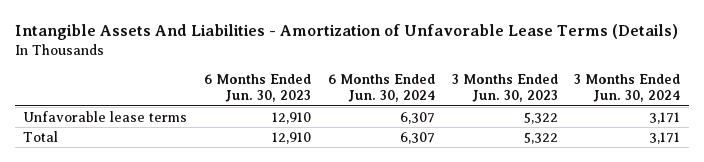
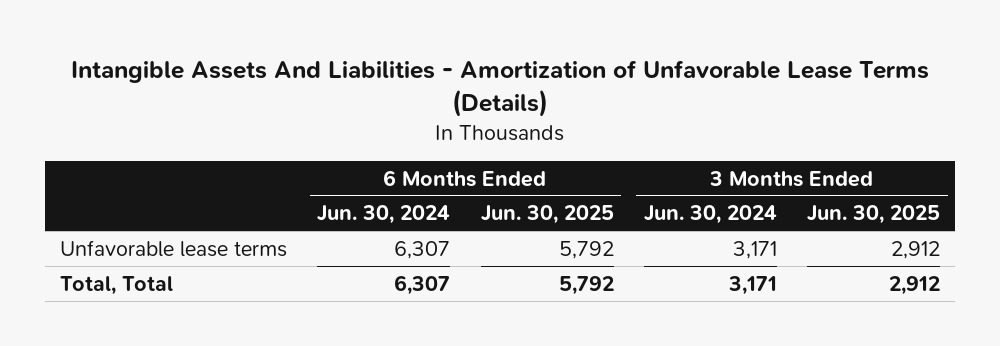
- | 6 Months Ended Jun. 30, 2023 | 6 Months Ended Jun. 30, 2024 | 3 Months Ended Jun. 30, 2023 | 3 Months Ended Jun. 30, 2024
+ | 6 Months Ended Jun. 30, 2024 | 6 Months Ended Jun. 30, 2025 | 3 Months Ended Jun. 30, 2024 | 3 Months Ended Jun. 30, 2025
- Total | 12,910 | 6,307 | 5,322 | 3,171
+ Total, Total | 6,307 | 5,792 | 3,171 | 2,912

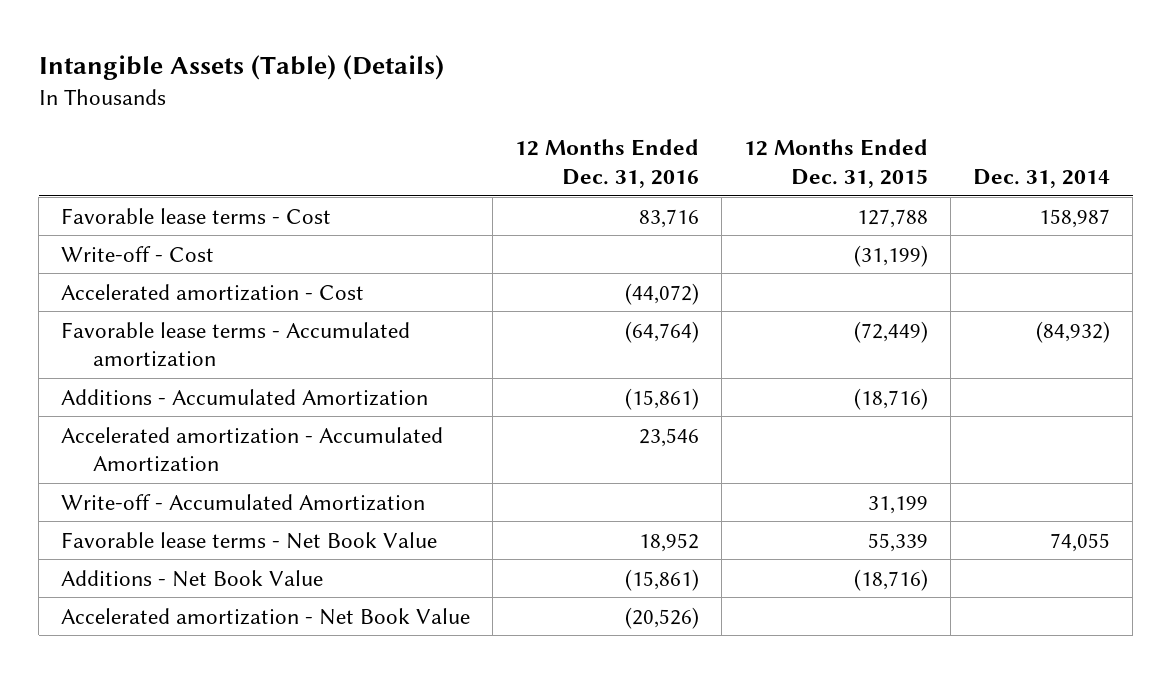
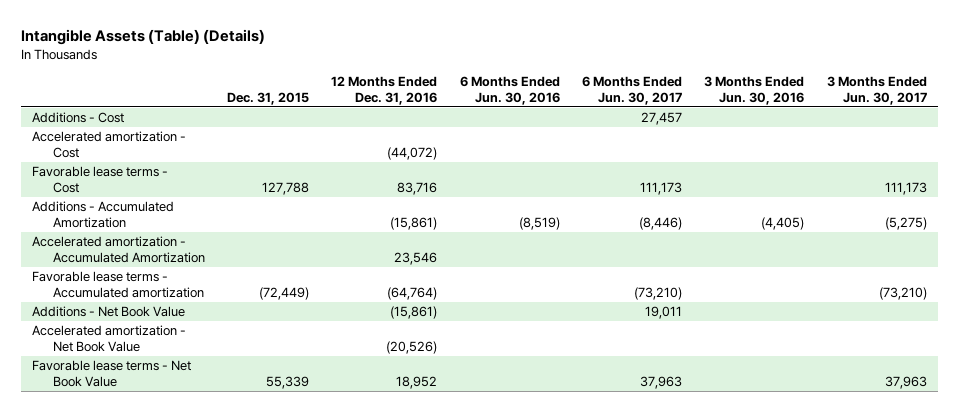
- | 12 Months Ended Dec. 31, 2016 | 12 Months Ended Dec. 31, 2015 | Dec. 31, 2014
+ | Dec. 31, 2015 | 12 Months Ended Dec. 31, 2016 | 6 Months Ended Jun. 30, 2016 | 6 Months Ended Jun. 30, 2017 | 3 Months Ended Jun. 30, 2016 | 3 Months Ended Jun. 30, 2017
- Write-off - Cost | | (31,199) |
+ Additions - Cost | | | | 27,457 | |
moved down: Favorable lease terms - Cost | 127,788 | 83,716 | | 111,173 | | 111,173
- Write-off - Accumulated Amortization | | 31,199 |
moved down: Favorable lease terms - Accumulated amortization | (72,449) | (64,764) | | (73,210) | | (73,210)
moved down: Favorable lease terms - Net Book Value | 55,339 | 18,952 | | 37,963 | | 37,963

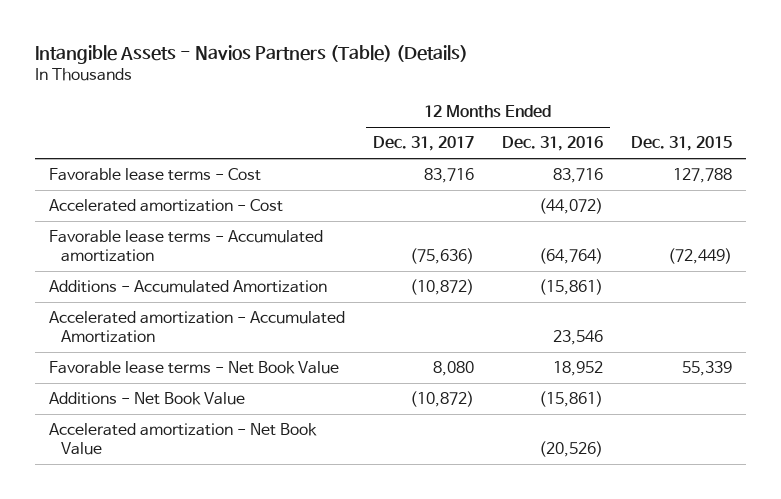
- Intangible Assets (Table) (Details)
+ Intangible Assets - Navios Partners (Table) (Details)
- | Dec. 31, 2015 | 12 Months Ended Dec. 31, 2016 | 6 Months Ended Jun. 30, 2016 | 6 Months Ended Jun. 30, 2017 | 3 Months Ended Jun. 30, 2016 | 3 Months Ended Jun. 30, 2017
+ | 12 Months Ended Dec. 31, 2017 | 12 Months Ended Dec. 31, 2016 | Dec. 31, 2015
- Additions - Cost | | | | 27,457 | |
moved down: Accelerated amortization - Cost | | (44,072) |
moved up: Favorable lease terms - Accumulated amortization | (75,636) | (64,764) | (72,449)
moved up: Favorable lease terms - Net Book Value | 8,080 | 18,952 | 55,339

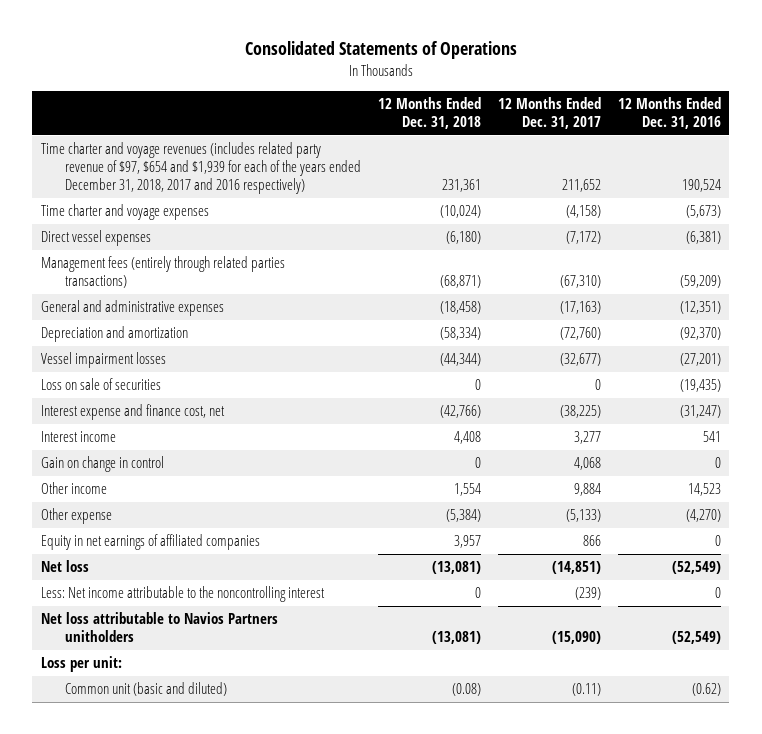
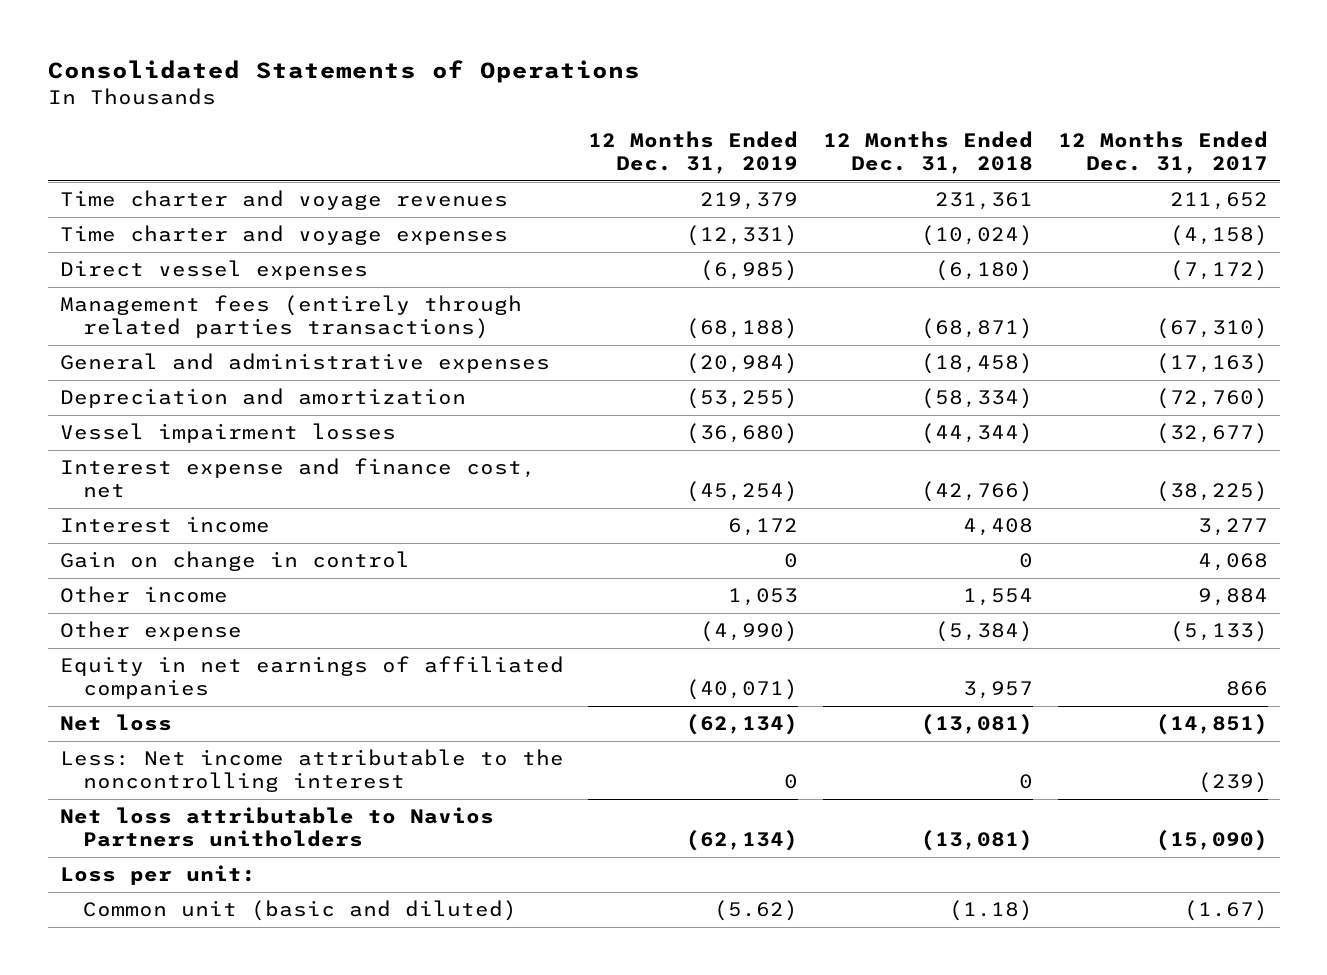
- | 12 Months Ended Dec. 31, 2018 | 12 Months Ended Dec. 31, 2017 | 12 Months Ended Dec. 31, 2016
+ | 12 Months Ended Dec. 31, 2019 | 12 Months Ended Dec. 31, 2018 | 12 Months Ended Dec. 31, 2017
- Time charter and voyage revenues (includes related party revenue of $97, $654 and $1,939 for each of the years ended December 31, 2018, 2017 and 2016 respectively) | 231,361 | 211,652 | 190,524
+ Time charter and voyage revenues | 219,379 | 231,361 | 211,652
- Loss on sale of securities | 0 | 0 | (19,435)
- Common unit (basic and diluted) | (0.08) | (0.11) | (0.62)
+ Common unit (basic and diluted) | (5.62) | (1.18) | (1.67)

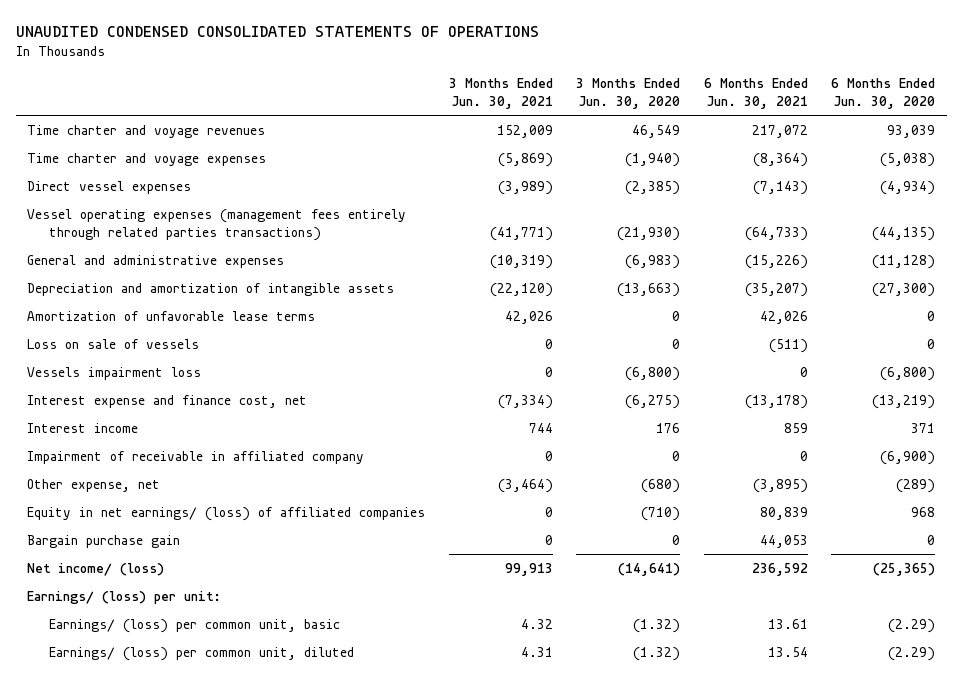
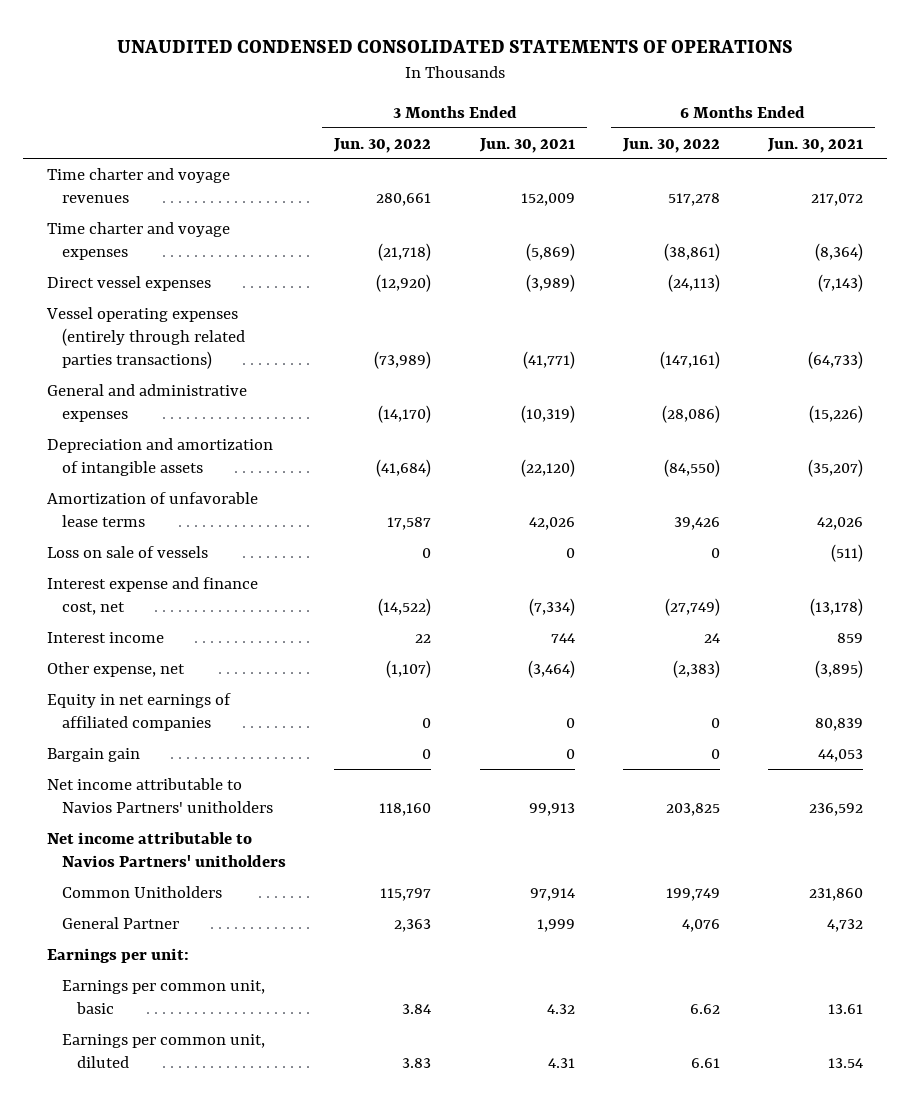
- | 3 Months Ended Jun. 30, 2021 | 3 Months Ended Jun. 30, 2020 | 6 Months Ended Jun. 30, 2021 | 6 Months Ended Jun. 30, 2020
+ | 3 Months Ended Jun. 30, 2022 | 3 Months Ended Jun. 30, 2021 | 6 Months Ended Jun. 30, 2022 | 6 Months Ended Jun. 30, 2021
- Vessel operating expenses (management fees entirely through related parties transactions) | (41,771) | (21,930) | (64,733) | (44,135)
+ Vessel operating expenses (entirely through related parties transactions) | (73,989) | (41,771) | (147,161) | (64,733)
- Vessels impairment loss | 0 | (6,800) | 0 | (6,800)
- Impairment of receivable in affiliated company | 0 | 0 | 0 | (6,900)
- Equity in net earnings/ (loss) of affiliated companies | 0 | (710) | 80,839 | 968
- Bargain purchase gain | 0 | 0 | 44,053 | 0
- Net income/ (loss) | 99,913 | (14,641) | 236,592 | (25,365)
- Earnings/ (loss) per unit:
- Earnings/ (loss) per common unit, basic | 4.32 | (1.32) | 13.61 | (2.29)
- Earnings/ (loss) per common unit, diluted | 4.31 | (1.32) | 13.54 | (2.29)
+ Equity in net earnings of affiliated companies | 0 | 0 | 0 | 80,839
+ Bargain gain | 0 | 0 | 0 | 44,053
+ Net income attributable to Navios Partners' unitholders | 118,160 | 99,913 | 203,825 | 236,592
+ Net income attributable to Navios Partners' unitholders
+ Common Unitholders | 115,797 | 97,914 | 199,749 | 231,860
+ General Partner | 2,363 | 1,999 | 4,076 | 4,732
+ Earnings per unit:
+ Earnings per common unit, basic | 3.84 | 4.32 | 6.62 | 13.61
+ Earnings per common unit, diluted | 3.83 | 4.31 | 6.61 | 13.54

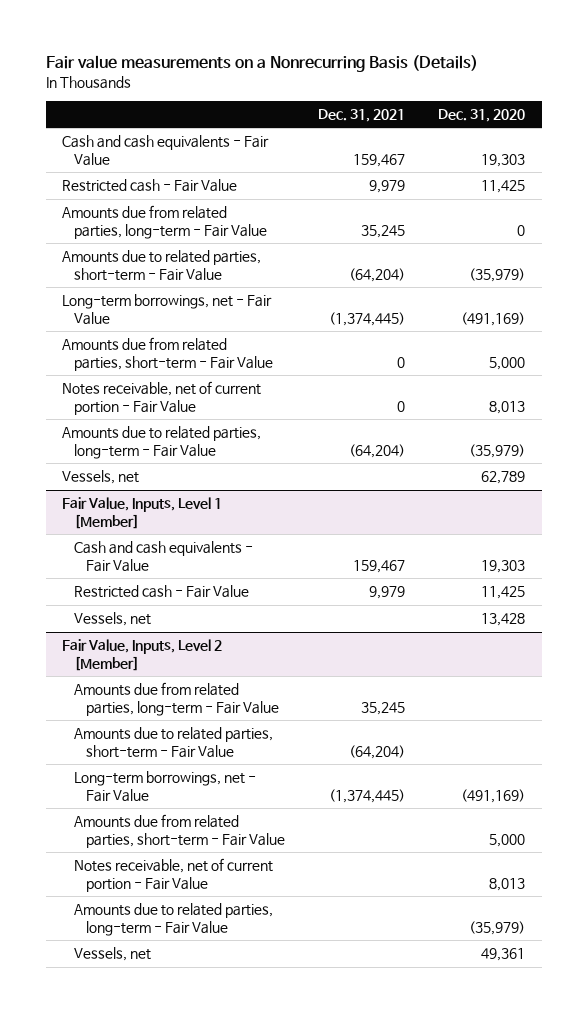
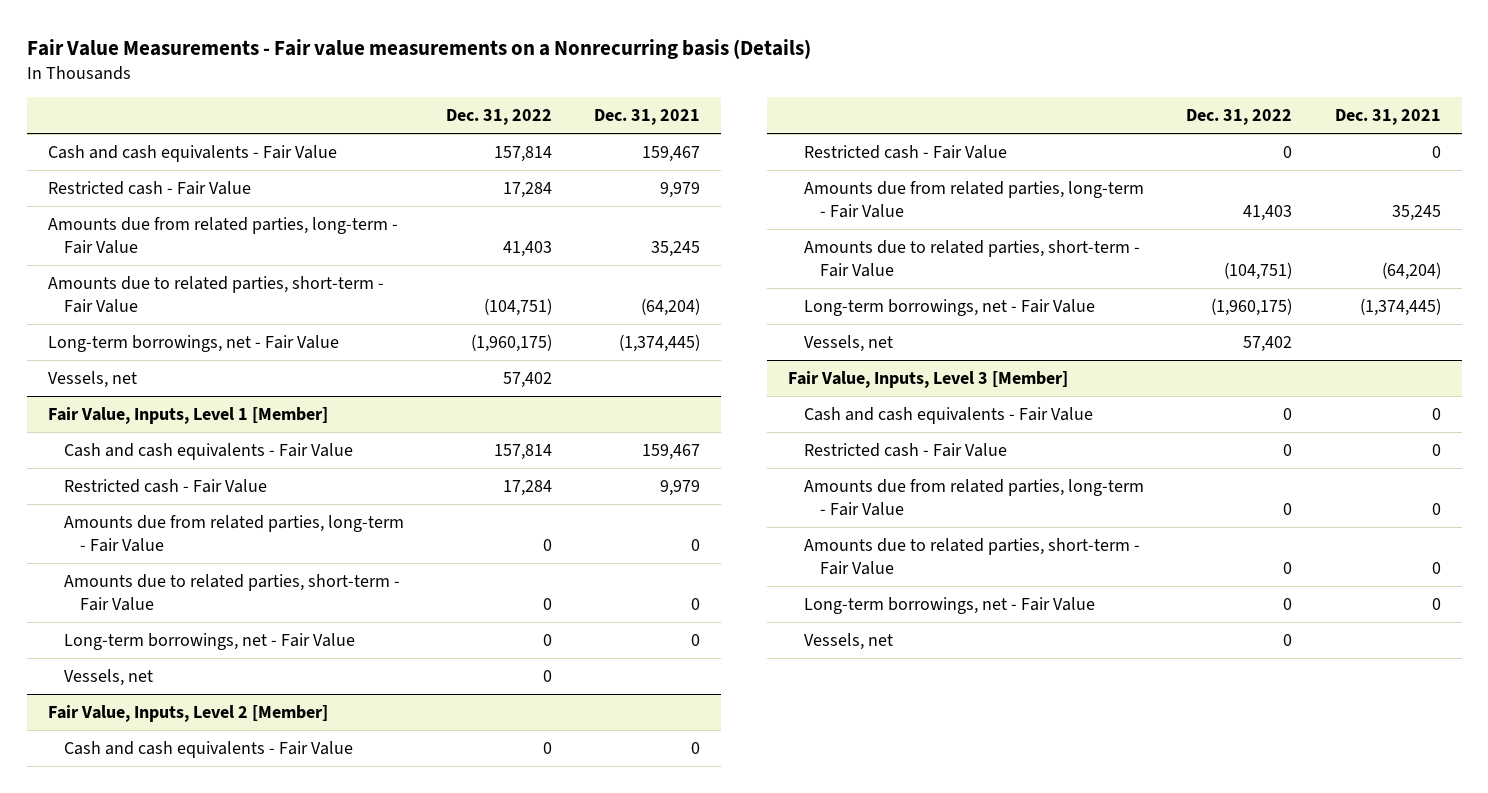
- Fair value measurements on a Nonrecurring Basis (Details)
+ Fair Value Measurements - Fair value measurements on a Nonrecurring basis (Details)
- | Dec. 31, 2021 | Dec. 31, 2020
+ | Dec. 31, 2022 | Dec. 31, 2021
- Amounts due from related parties, short-term - Fair Value | 0 | 5,000
- Notes receivable, net of current portion - Fair Value | 0 | 8,013
- Amounts due to related parties, long-term - Fair Value | (64,204) | (35,979)
@ Fair Value, Inputs, Level 1 [Member]
+ Amounts due from related parties, long-term - Fair Value | 0 | 0
+ Amounts due to related parties, short-term - Fair Value | 0 | 0
+ Long-term borrowings, net - Fair Value | 0 | 0
@ Fair Value, Inputs, Level 2 [Member]
+ Cash and cash equivalents - Fair Value | 0 | 0
+ Restricted cash - Fair Value | 0 | 0
- Amounts due from related parties, short-term - Fair Value | | 5,000
- Notes receivable, net of current portion - Fair Value | | 8,013
- Amounts due to related parties, long-term - Fair Value | | (35,979)
+ Fair Value, Inputs, Level 3 [Member]
+ Cash and cash equivalents - Fair Value | 0 | 0
+ Restricted cash - Fair Value | 0 | 0
+ Amounts due from related parties, long-term - Fair Value | 0 | 0
+ Amounts due to related parties, short-term - Fair Value | 0 | 0
+ Long-term borrowings, net - Fair Value | 0 | 0
+ Vessels, net | 0 |

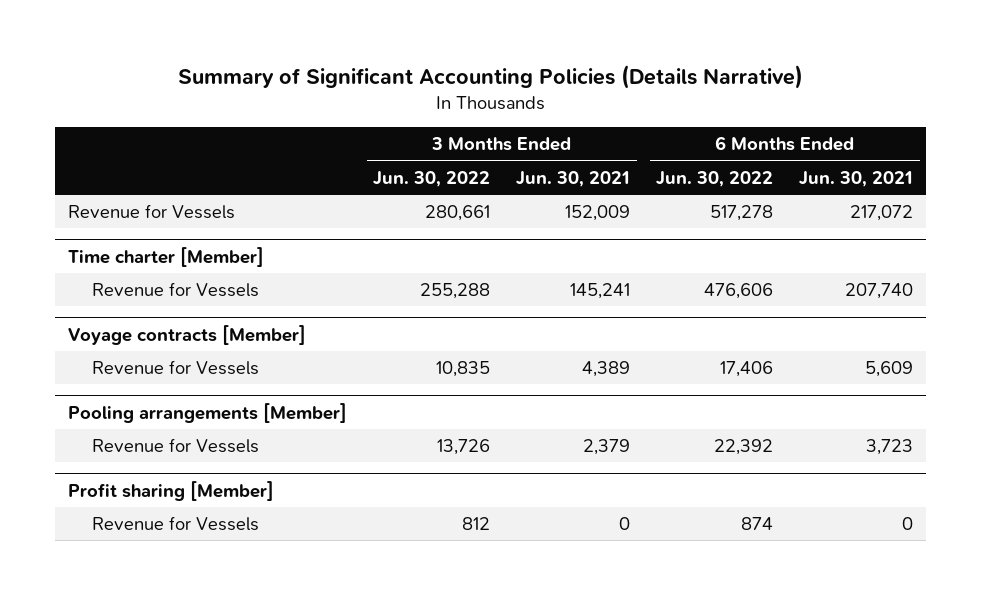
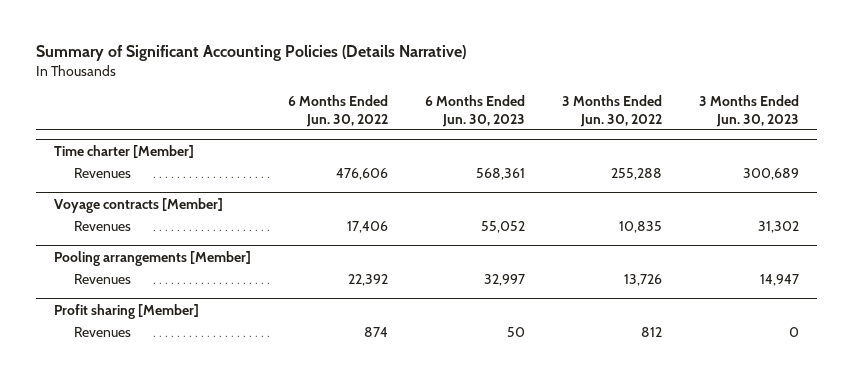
- | 3 Months Ended Jun. 30, 2022 | 3 Months Ended Jun. 30, 2021 | 6 Months Ended Jun. 30, 2022 | 6 Months Ended Jun. 30, 2021
+ | 6 Months Ended Jun. 30, 2022 | 6 Months Ended Jun. 30, 2023 | 3 Months Ended Jun. 30, 2022 | 3 Months Ended Jun. 30, 2023
- Revenue for Vessels | 280,661 | 152,009 | 517,278 | 217,072
@ Time charter [Member]
- Revenue for Vessels | 255,288 | 145,241 | 476,606 | 207,740
+ Revenues | 476,606 | 568,361 | 255,288 | 300,689
@ Voyage contracts [Member]
- Revenue for Vessels | 10,835 | 4,389 | 17,406 | 5,609
+ Revenues | 17,406 | 55,052 | 10,835 | 31,302
@ Pooling arrangements [Member]
- Revenue for Vessels | 13,726 | 2,379 | 22,392 | 3,723
+ Revenues | 22,392 | 32,997 | 13,726 | 14,947
@ Profit sharing [Member]
- Revenue for Vessels | 812 | 0 | 874 | 0
+ Revenues | 874 | 50 | 812 | 0

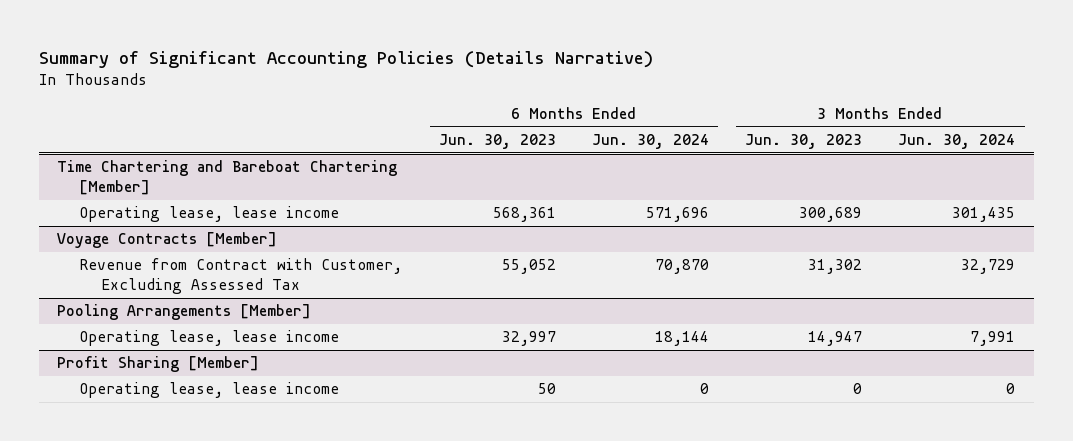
- | 6 Months Ended Jun. 30, 2022 | 6 Months Ended Jun. 30, 2023 | 3 Months Ended Jun. 30, 2022 | 3 Months Ended Jun. 30, 2023
+ | 6 Months Ended Jun. 30, 2023 | 6 Months Ended Jun. 30, 2024 | 3 Months Ended Jun. 30, 2023 | 3 Months Ended Jun. 30, 2024
- Time charter [Member]
- Revenues | 476,606 | 568,361 | 255,288 | 300,689
- Voyage contracts [Member]
- Revenues | 17,406 | 55,052 | 10,835 | 31,302
- Pooling arrangements [Member]
- Revenues | 22,392 | 32,997 | 13,726 | 14,947
- Profit sharing [Member]
- Revenues | 874 | 50 | 812 | 0
+ Time Chartering and Bareboat Chartering [Member]
+ Operating lease, lease income | 568,361 | 571,696 | 300,689 | 301,435
+ Voyage Contracts [Member]
+ Revenue from Contract with Customer, Excluding Assessed Tax | 55,052 | 70,870 | 31,302 | 32,729
+ Pooling Arrangements [Member]
+ Operating lease, lease income | 32,997 | 18,144 | 14,947 | 7,991
+ Profit Sharing [Member]
+ Operating lease, lease income | 50 | 0 | 0 | 0

